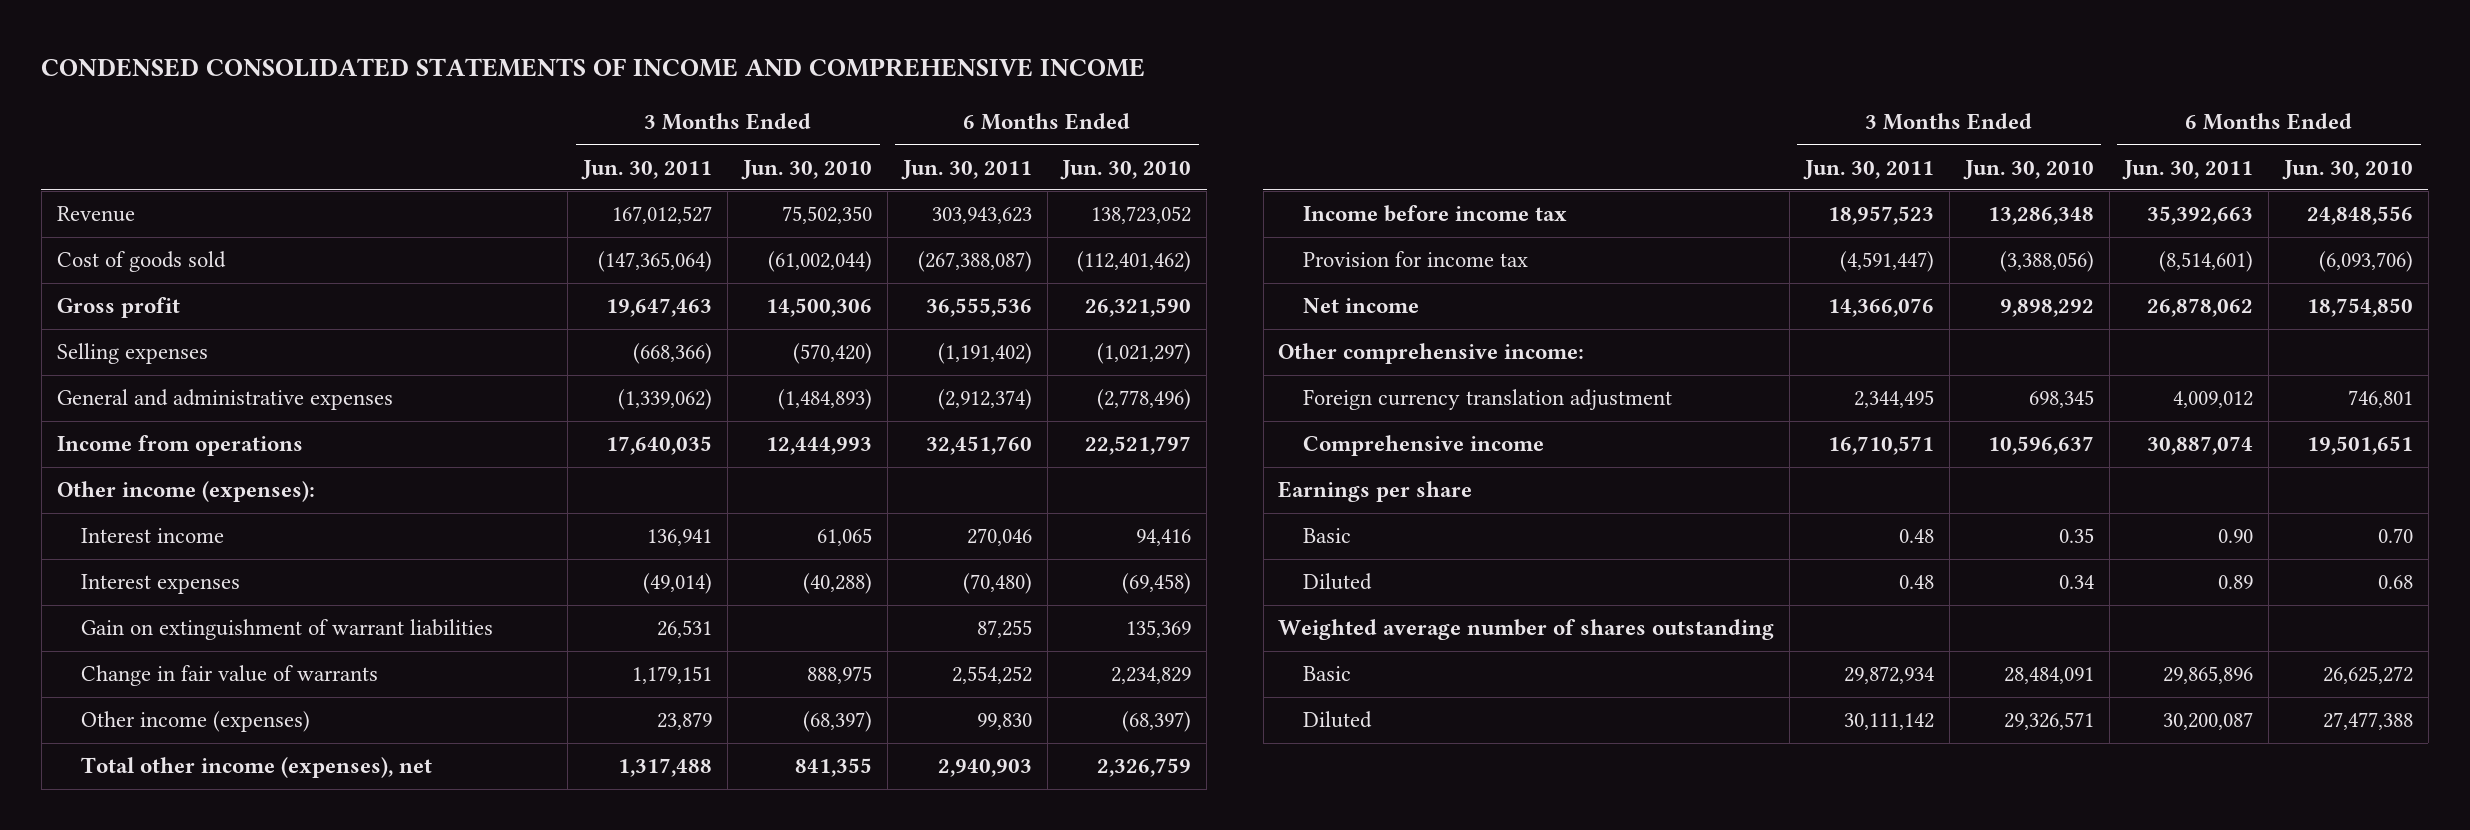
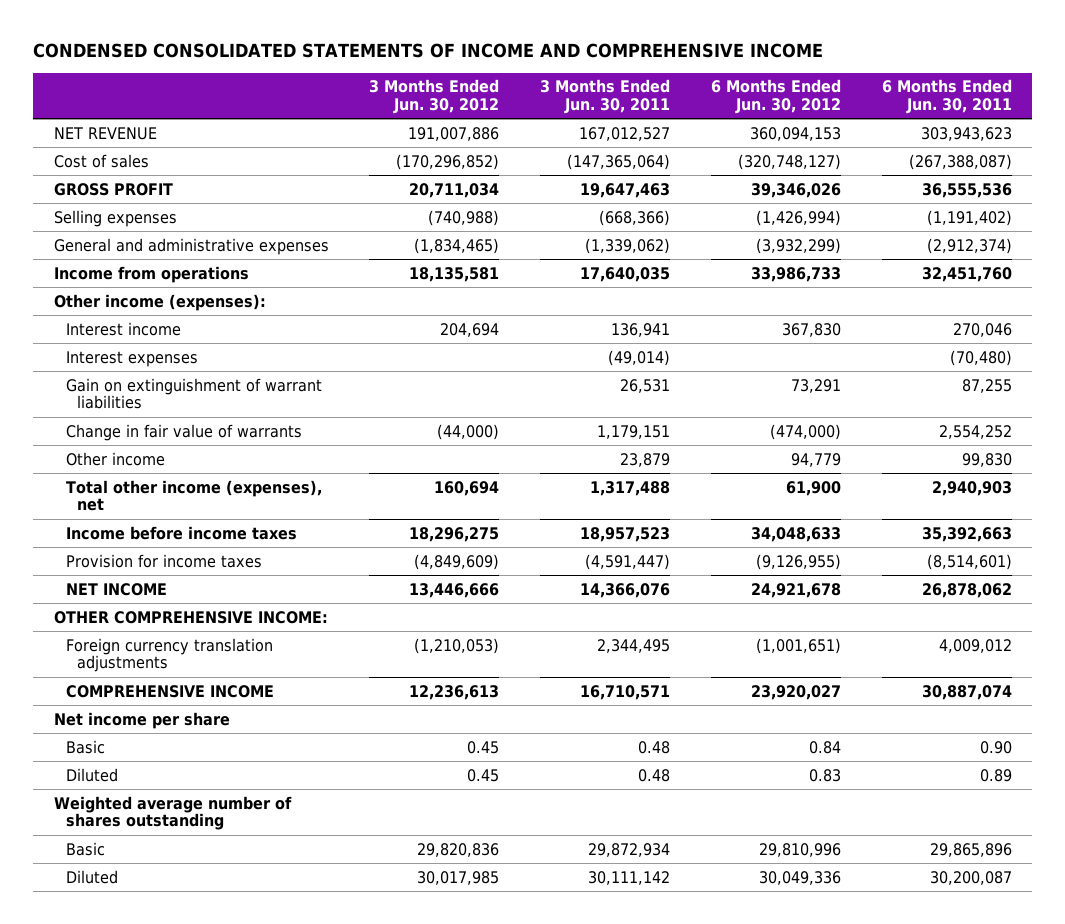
- | 3 Months Ended Jun. 30, 2011 | 3 Months Ended Jun. 30, 2010 | 6 Months Ended Jun. 30, 2011 | 6 Months Ended Jun. 30, 2010
+ | 3 Months Ended Jun. 30, 2012 | 3 Months Ended Jun. 30, 2011 | 6 Months Ended Jun. 30, 2012 | 6 Months Ended Jun. 30, 2011
- Revenue | 167,012,527 | 75,502,350 | 303,943,623 | 138,723,052
- Cost of goods sold | (147,365,064) | (61,002,044) | (267,388,087) | (112,401,462)
- Gross profit | 19,647,463 | 14,500,306 | 36,555,536 | 26,321,590
+ NET REVENUE | 191,007,886 | 167,012,527 | 360,094,153 | 303,943,623
+ Cost of sales | (170,296,852) | (147,365,064) | (320,748,127) | (267,388,087)
+ GROSS PROFIT | 20,711,034 | 19,647,463 | 39,346,026 | 36,555,536
- Other income (expenses) | 23,879 | (68,397) | 99,830 | (68,397)
+ Other income | | 23,879 | 94,779 | 99,830
- Income before income tax | 18,957,523 | 13,286,348 | 35,392,663 | 24,848,556
- Provision for income tax | (4,591,447) | (3,388,056) | (8,514,601) | (6,093,706)
- Net income | 14,366,076 | 9,898,292 | 26,878,062 | 18,754,850
- Other comprehensive income:
- Foreign currency translation adjustment | 2,344,495 | 698,345 | 4,009,012 | 746,801
- Comprehensive income | 16,710,571 | 10,596,637 | 30,887,074 | 19,501,651
- Earnings per share
+ Income before income taxes | 18,296,275 | 18,957,523 | 34,048,633 | 35,392,663
+ Provision for income taxes | (4,849,609) | (4,591,447) | (9,126,955) | (8,514,601)
+ NET INCOME | 13,446,666 | 14,366,076 | 24,921,678 | 26,878,062
+ OTHER COMPREHENSIVE INCOME:
+ Foreign currency translation adjustments | (1,210,053) | 2,344,495 | (1,001,651) | 4,009,012
+ COMPREHENSIVE INCOME | 12,236,613 | 16,710,571 | 23,920,027 | 30,887,074
+ Net income per share

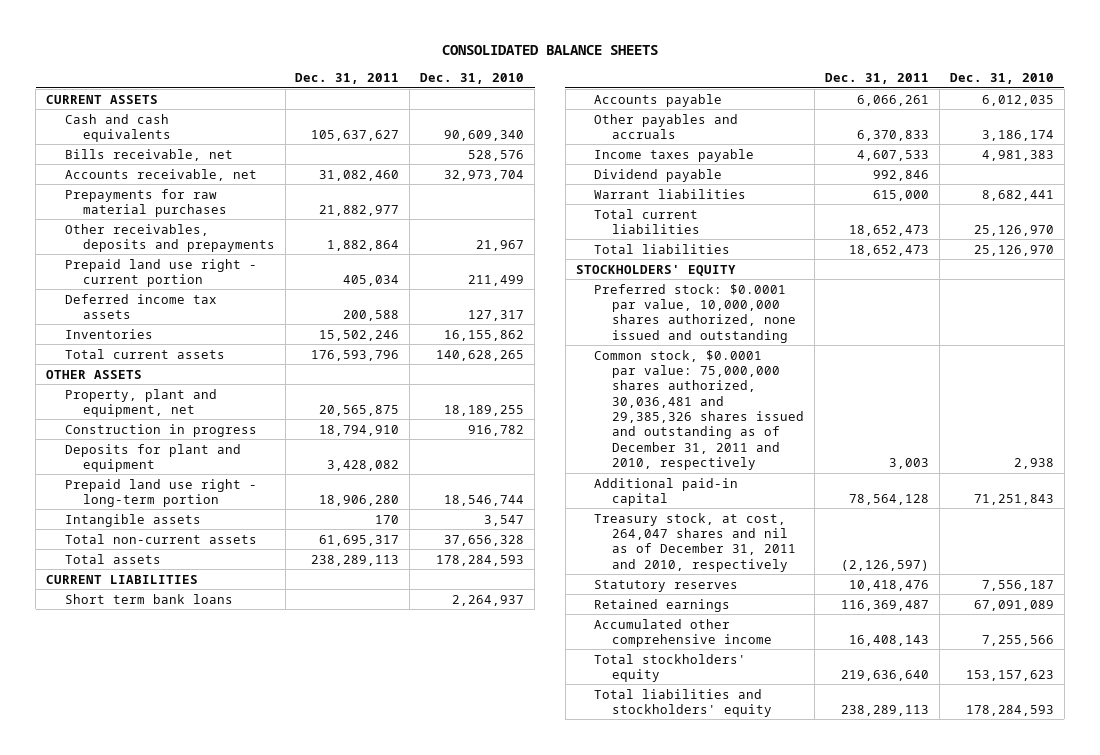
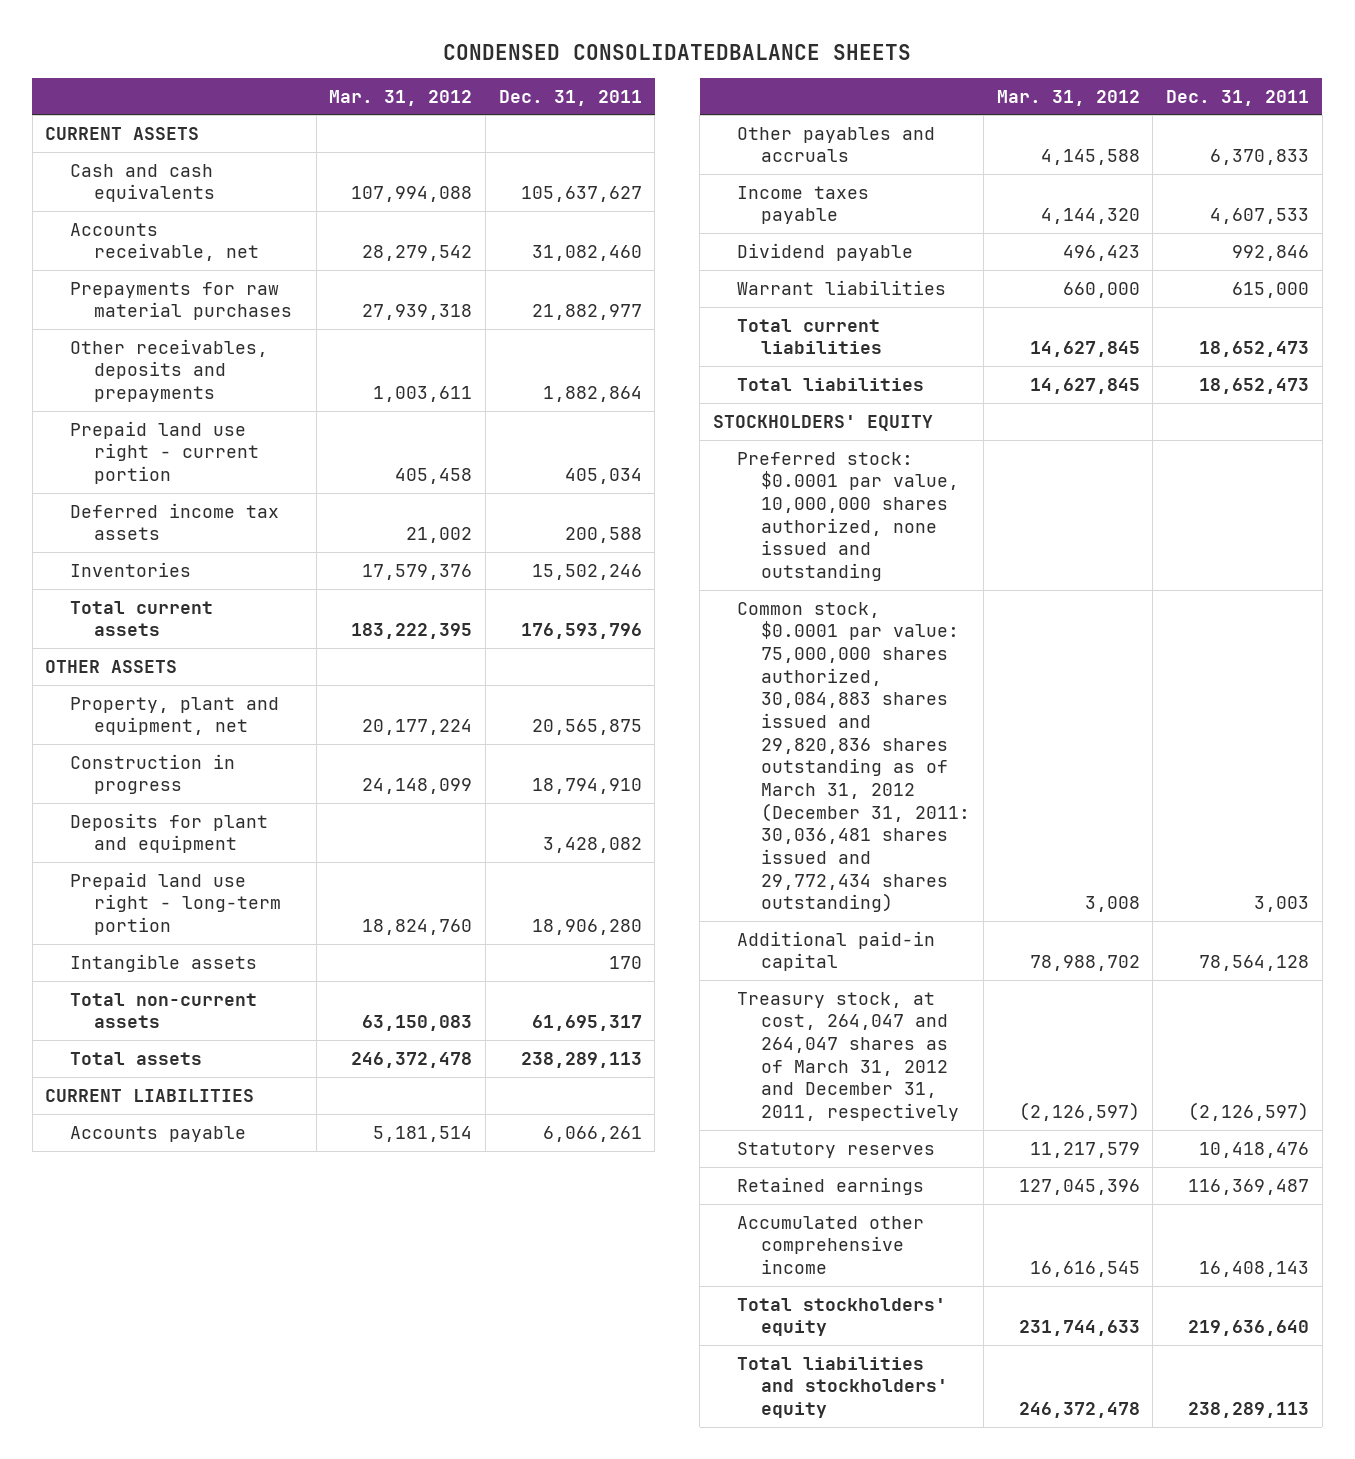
- CONSOLIDATED BALANCE SHEETS
+ CONDENSED CONSOLIDATEDBALANCE SHEETS
- | Dec. 31, 2011 | Dec. 31, 2010
+ | Mar. 31, 2012 | Dec. 31, 2011
- Bills receivable, net | | 528,576
- Short term bank loans | | 2,264,937
- Common stock, $0.0001 par value: 75,000,000 shares authorized, 30,036,481 and 29,385,326 shares issued and outstanding as of December 31, 2011 and 2010, respectively | 3,003 | 2,938
+ Common stock, $0.0001 par value: 75,000,000 shares authorized, 30,084,883 shares issued and 29,820,836 shares outstanding as of March 31, 2012 (December 31, 2011: 30,036,481 shares issued and 29,772,434 shares outstanding) | 3,008 | 3,003
- Treasury stock, at cost, 264,047 shares and nil as of December 31, 2011 and 2010, respectively | (2,126,597) |
+ Treasury stock, at cost, 264,047 and 264,047 shares as of March 31, 2012 and December 31, 2011, respectively | (2,126,597) | (2,126,597)

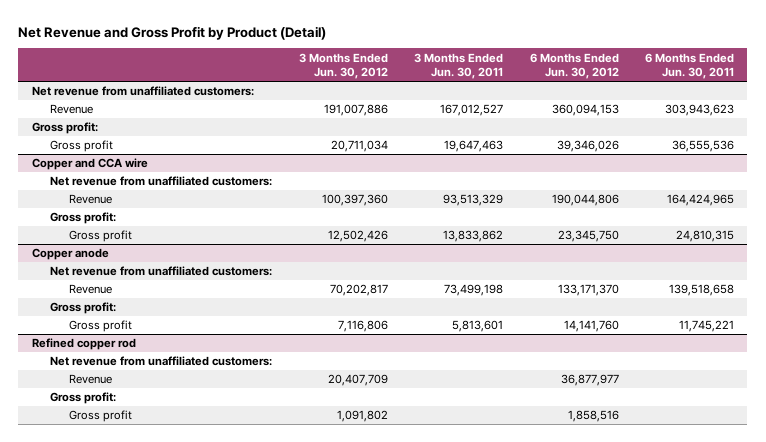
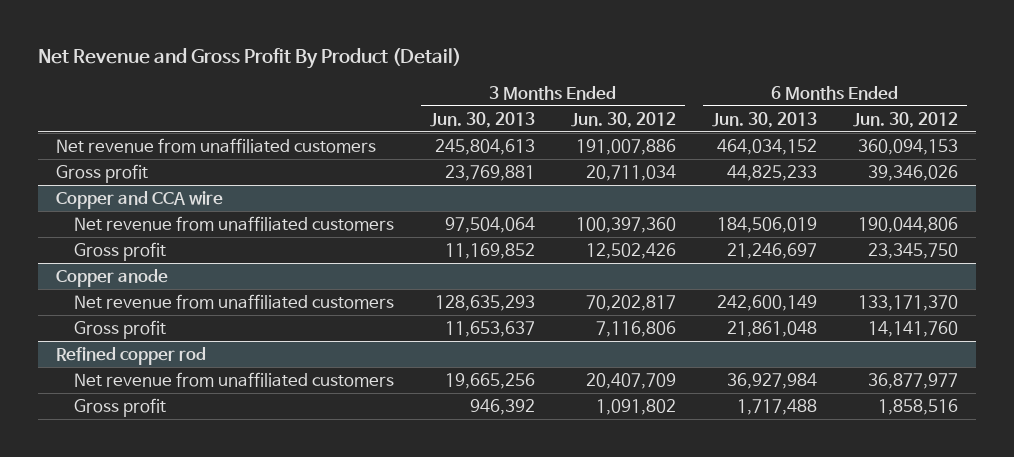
- Net Revenue and Gross Profit by Product (Detail)
+ Net Revenue and Gross Profit By Product (Detail)
- | 3 Months Ended Jun. 30, 2012 | 3 Months Ended Jun. 30, 2011 | 6 Months Ended Jun. 30, 2012 | 6 Months Ended Jun. 30, 2011
+ | 3 Months Ended Jun. 30, 2013 | 3 Months Ended Jun. 30, 2012 | 6 Months Ended Jun. 30, 2013 | 6 Months Ended Jun. 30, 2012
- Net revenue from unaffiliated customers:
- Revenue | 191,007,886 | 167,012,527 | 360,094,153 | 303,943,623
- Gross profit:
+ Net revenue from unaffiliated customers | 245,804,613 | 191,007,886 | 464,034,152 | 360,094,153
@ Copper and CCA wire
- Net revenue from unaffiliated customers:
- Revenue | 100,397,360 | 93,513,329 | 190,044,806 | 164,424,965
- Gross profit:
+ Net revenue from unaffiliated customers | 97,504,064 | 100,397,360 | 184,506,019 | 190,044,806
@ Copper anode
- Net revenue from unaffiliated customers:
- Revenue | 70,202,817 | 73,499,198 | 133,171,370 | 139,518,658
- Gross profit:
+ Net revenue from unaffiliated customers | 128,635,293 | 70,202,817 | 242,600,149 | 133,171,370
@ Refined copper rod
- Net revenue from unaffiliated customers:
- Revenue | 20,407,709 | | 36,877,977 |
- Gross profit:
+ Net revenue from unaffiliated customers | 19,665,256 | 20,407,709 | 36,927,984 | 36,877,977

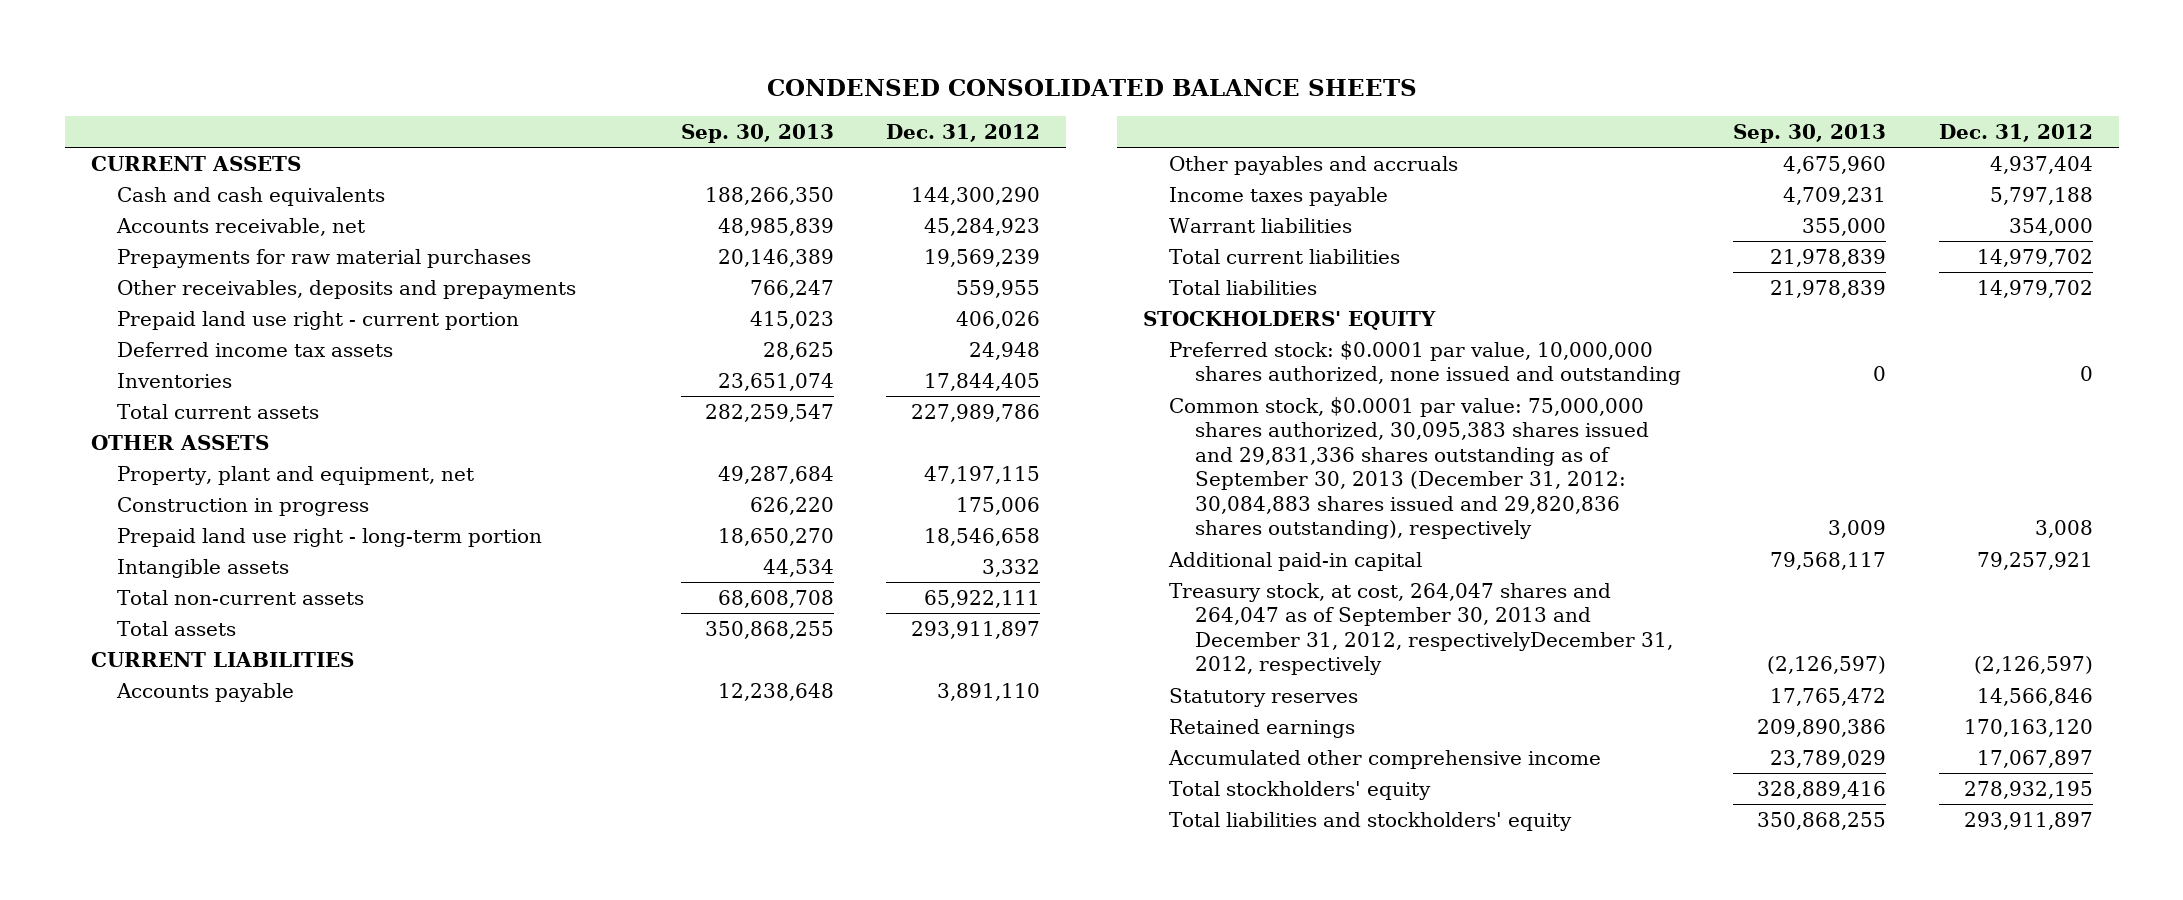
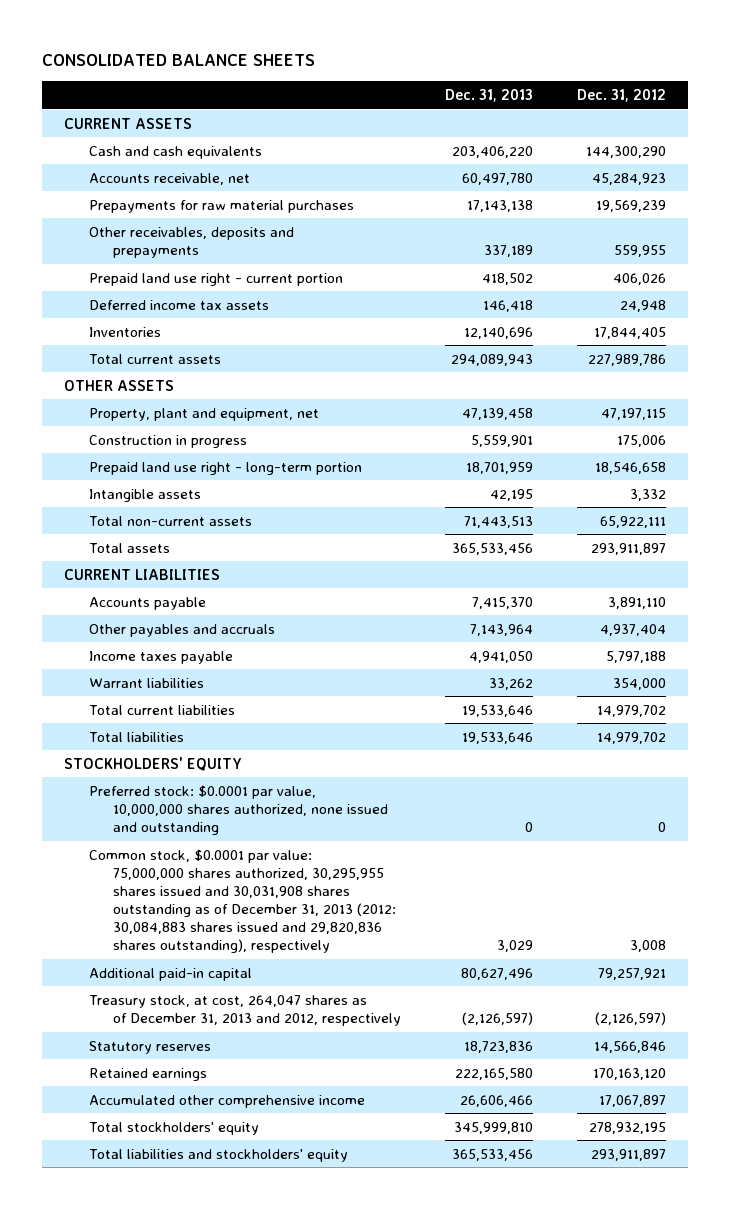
- CONDENSED CONSOLIDATED BALANCE SHEETS
+ CONSOLIDATED BALANCE SHEETS
- | Sep. 30, 2013 | Dec. 31, 2012
+ | Dec. 31, 2013 | Dec. 31, 2012
- Common stock, $0.0001 par value: 75,000,000 shares authorized, 30,095,383 shares issued and 29,831,336 shares outstanding as of September 30, 2013 (December 31, 2012: 30,084,883 shares issued and 29,820,836 shares outstanding), respectively | 3,009 | 3,008
+ Common stock, $0.0001 par value: 75,000,000 shares authorized, 30,295,955 shares issued and 30,031,908 shares outstanding as of December 31, 2013 (2012: 30,084,883 shares issued and 29,820,836 shares outstanding), respectively | 3,029 | 3,008
- Treasury stock, at cost, 264,047 shares and 264,047 as of September 30, 2013 and December 31, 2012, respectivelyDecember 31, 2012, respectively | (2,126,597) | (2,126,597)
+ Treasury stock, at cost, 264,047 shares as of December 31, 2013 and 2012, respectively | (2,126,597) | (2,126,597)

